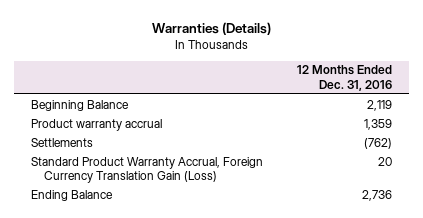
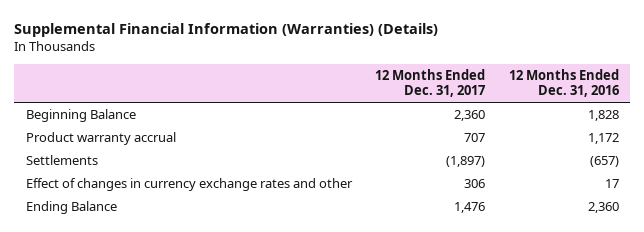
- Warranties (Details)
+ Supplemental Financial Information (Warranties) (Details)
- | 12 Months Ended Dec. 31, 2016
+ | 12 Months Ended Dec. 31, 2017 | 12 Months Ended Dec. 31, 2016
- Beginning Balance | 2,119
- Product warranty accrual | 1,359
- Settlements | (762)
- Standard Product Warranty Accrual, Foreign Currency Translation Gain (Loss) | 20
- Ending Balance | 2,736
+ Beginning Balance | 2,360 | 1,828
+ Product warranty accrual | 707 | 1,172
+ Settlements | (1,897) | (657)
+ Effect of changes in currency exchange rates and other | 306 | 17
+ Ending Balance | 1,476 | 2,360

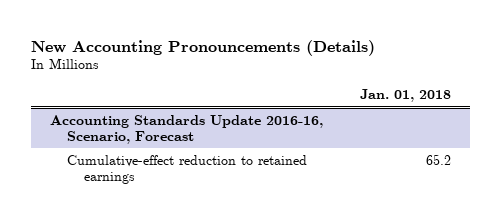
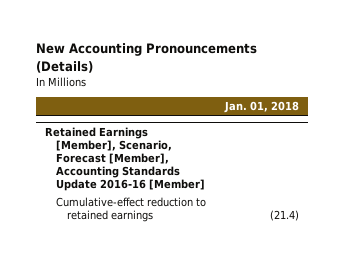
- Accounting Standards Update 2016-16, Scenario, Forecast
- Cumulative-effect reduction to retained earnings | 65.2
+ Retained Earnings [Member], Scenario, Forecast [Member], Accounting Standards Update 2016-16 [Member]
+ Cumulative-effect reduction to retained earnings | (21.4)

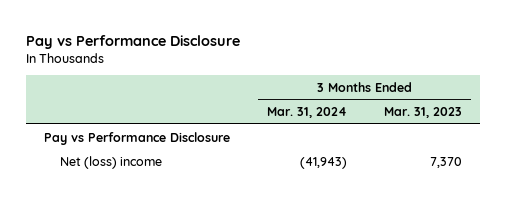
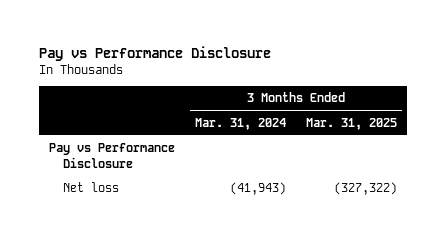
- | 3 Months Ended Mar. 31, 2024 | 3 Months Ended Mar. 31, 2023
+ | 3 Months Ended Mar. 31, 2024 | 3 Months Ended Mar. 31, 2025
- Net (loss) income | (41,943) | 7,370
+ Net loss | (41,943) | (327,322)

